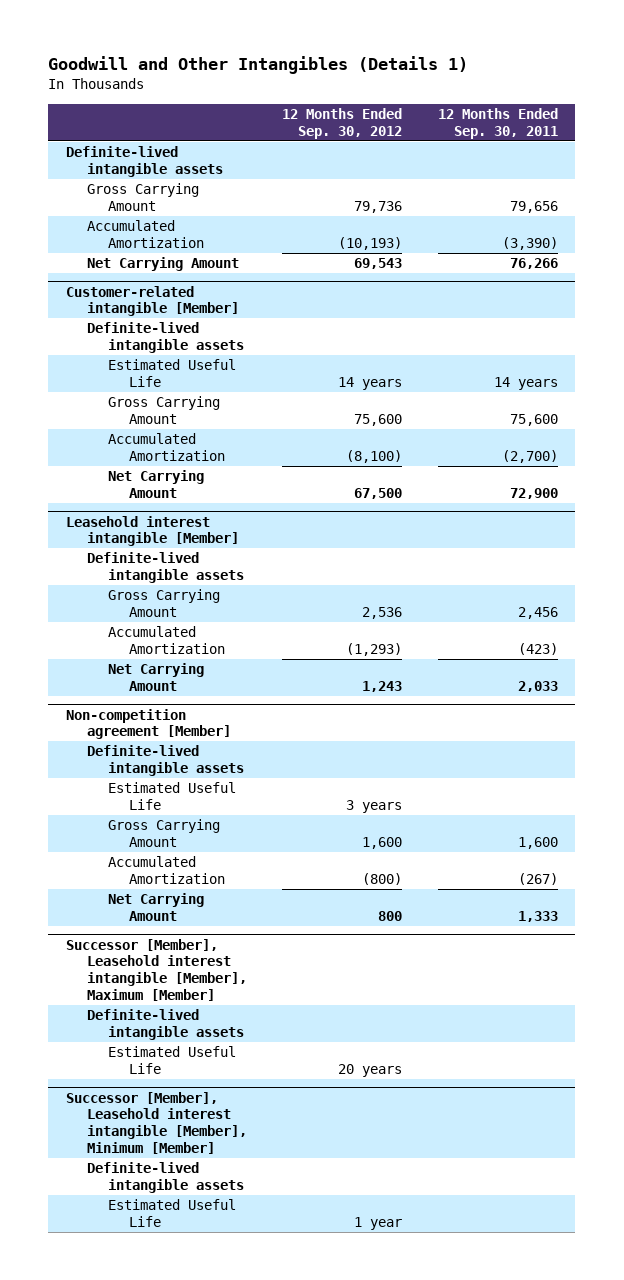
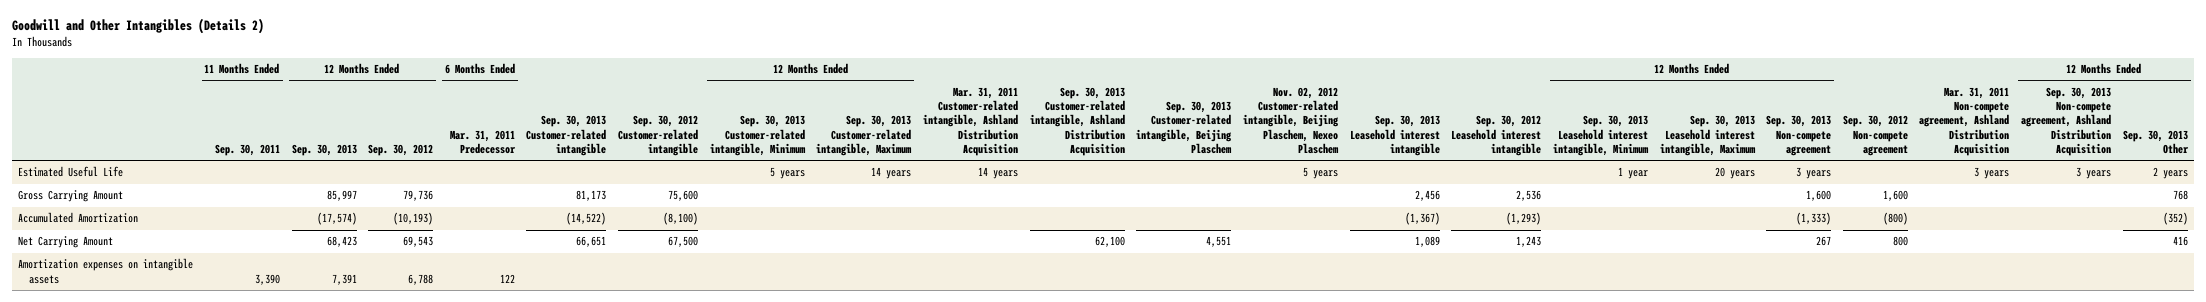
- Goodwill and Other Intangibles (Details 1)
+ Goodwill and Other Intangibles (Details 2)
- | 12 Months Ended Sep. 30, 2012 | 12 Months Ended Sep. 30, 2011
+ | 11 Months Ended Sep. 30, 2011 | 12 Months Ended Sep. 30, 2013 | 12 Months Ended Sep. 30, 2012 | 6 Months Ended Mar. 31, 2011 Predecessor | Sep. 30, 2013 Customer-related intangible | Sep. 30, 2012 Customer-related intangible | 12 Months Ended Sep. 30, 2013 Customer-related intangible, Minimum | 12 Months Ended Sep. 30, 2013 Customer-related intangible, Maximum | Mar. 31, 2011 Customer-related intangible, Ashland Distribution Acquisition | Sep. 30, 2013 Customer-related intangible, Ashland Distribution Acquisition | Sep. 30, 2013 Customer-related intangible, Beijing Plaschem | Nov. 02, 2012 Customer-related intangible, Beijing Plaschem, Nexeo Plaschem | Sep. 30, 2013 Leasehold interest intangible | Sep. 30, 2012 Leasehold interest intangible | 12 Months Ended Sep. 30, 2013 Leasehold interest intangible, Minimum | 12 Months Ended Sep. 30, 2013 Leasehold interest intangible, Maximum | 12 Months Ended Sep. 30, 2013 Non-compete agreement | Sep. 30, 2012 Non-compete agreement | Mar. 31, 2011 Non-compete agreement, Ashland Distribution Acquisition | 12 Months Ended Sep. 30, 2013 Non-compete agreement, Ashland Distribution Acquisition | 12 Months Ended Sep. 30, 2013 Other
- Definite-lived intangible assets
+ Estimated Useful Life | | | | | | | 5 years | 14 years | 14 years | | | 5 years | | | 1 year | 20 years | 3 years | | 3 years | 3 years | 2 years
- Customer-related intangible [Member]
- Definite-lived intangible assets
- Estimated Useful Life | 14 years | 14 years
- Gross Carrying Amount | 75,600 | 75,600
- Accumulated Amortization | (8,100) | (2,700)
- Net Carrying Amount | 67,500 | 72,900
- Leasehold interest intangible [Member]
- Definite-lived intangible assets
- Gross Carrying Amount | 2,536 | 2,456
- Accumulated Amortization | (1,293) | (423)
- Net Carrying Amount | 1,243 | 2,033
- Non-competition agreement [Member]
- Definite-lived intangible assets
- Estimated Useful Life | 3 years |
- Gross Carrying Amount | 1,600 | 1,600
- Accumulated Amortization | (800) | (267)
- Net Carrying Amount | 800 | 1,333
- Successor [Member], Leasehold interest intangible [Member], Maximum [Member]
- Definite-lived intangible assets
- Estimated Useful Life | 20 years |
- Successor [Member], Leasehold interest intangible [Member], Minimum [Member]
- Definite-lived intangible assets
- Estimated Useful Life | 1 year |
+ Amortization expenses on intangible assets | 3,390 | 7,391 | 6,788 | 122 | | | | | | | | | | | | | | | | |

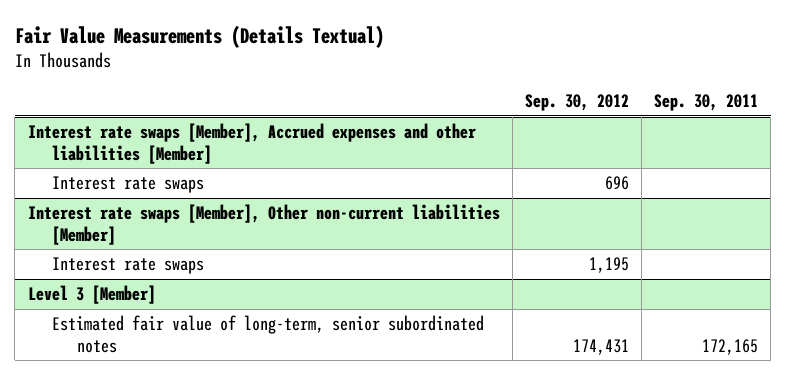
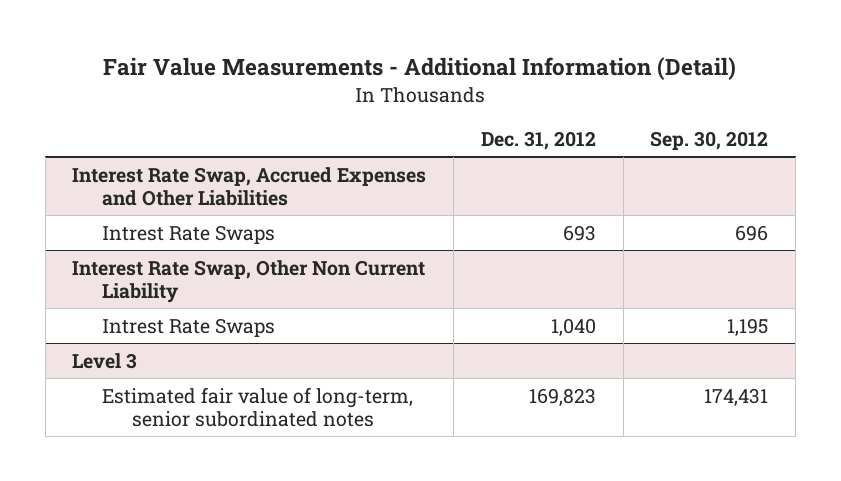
- Fair Value Measurements (Details Textual)
+ Fair Value Measurements - Additional Information (Detail)
- | Sep. 30, 2012 | Sep. 30, 2011
+ | Dec. 31, 2012 | Sep. 30, 2012
- Interest rate swaps [Member], Accrued expenses and other liabilities [Member]
- Interest rate swaps | 696 |
- Interest rate swaps [Member], Other non-current liabilities [Member]
- Interest rate swaps | 1,195 |
- Level 3 [Member]
+ Interest Rate Swap, Accrued Expenses and Other Liabilities
+ Intrest Rate Swaps | 693 | 696
+ Interest Rate Swap, Other Non Current Liability
+ Intrest Rate Swaps | 1,040 | 1,195
+ Level 3

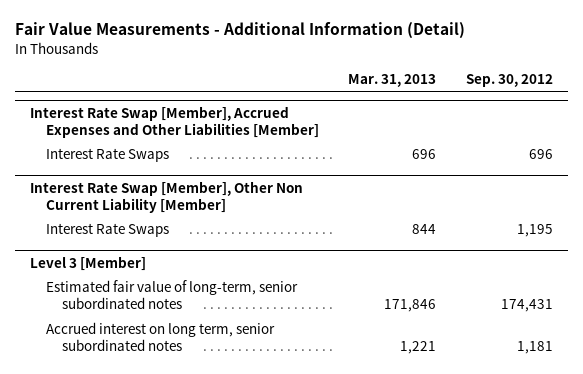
- | Dec. 31, 2012 | Sep. 30, 2012
+ | Mar. 31, 2013 | Sep. 30, 2012
- Interest Rate Swap, Accrued Expenses and Other Liabilities
- Intrest Rate Swaps | 693 | 696
- Interest Rate Swap, Other Non Current Liability
- Intrest Rate Swaps | 1,040 | 1,195
- Level 3
+ Interest Rate Swap [Member], Accrued Expenses and Other Liabilities [Member]
+ Interest Rate Swaps | 696 | 696
+ Interest Rate Swap [Member], Other Non Current Liability [Member]
+ Interest Rate Swaps | 844 | 1,195
+ Level 3 [Member]
+ Accrued interest on long term, senior subordinated notes | 1,221 | 1,181

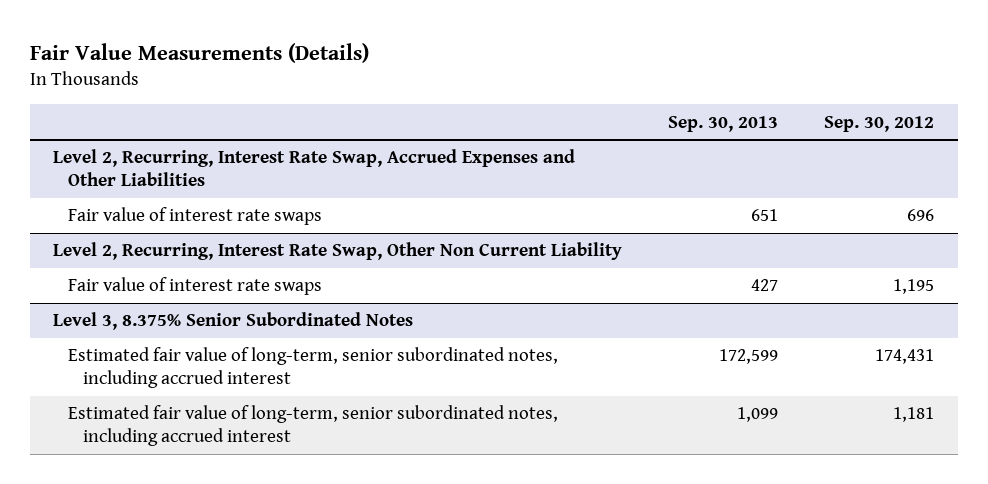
- Fair Value Measurements - Additional Information (Detail)
+ Fair Value Measurements (Details)
- | Mar. 31, 2013 | Sep. 30, 2012
+ | Sep. 30, 2013 | Sep. 30, 2012
- Interest Rate Swap [Member], Accrued Expenses and Other Liabilities [Member]
- Interest Rate Swaps | 696 | 696
- Interest Rate Swap [Member], Other Non Current Liability [Member]
- Interest Rate Swaps | 844 | 1,195
- Level 3 [Member]
- Estimated fair value of long-term, senior subordinated notes | 171,846 | 174,431
- Accrued interest on long term, senior subordinated notes | 1,221 | 1,181
+ Level 2, Recurring, Interest Rate Swap, Accrued Expenses and Other Liabilities
+ Fair value of interest rate swaps | 651 | 696
+ Level 2, Recurring, Interest Rate Swap, Other Non Current Liability
+ Fair value of interest rate swaps | 427 | 1,195
+ Level 3, 8.375% Senior Subordinated Notes
+ Estimated fair value of long-term, senior subordinated notes, including accrued interest | 172,599 | 174,431
+ Estimated fair value of long-term, senior subordinated notes, including accrued interest | 1,099 | 1,181

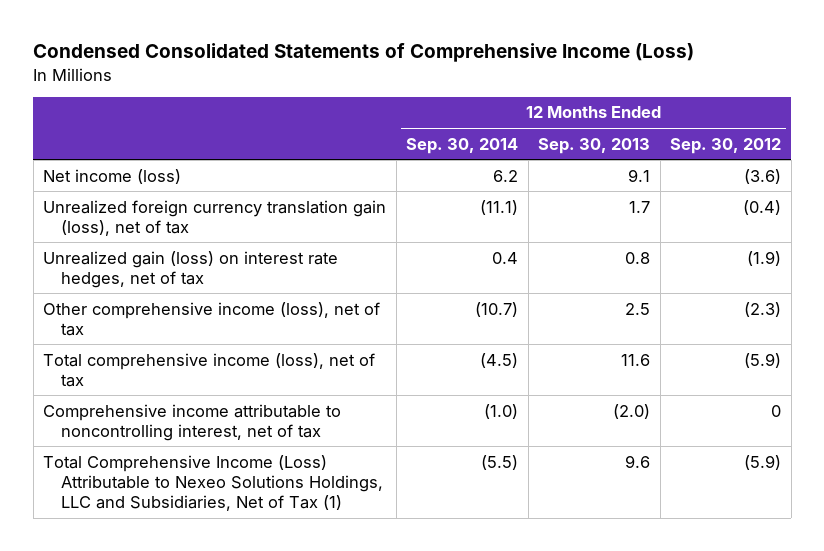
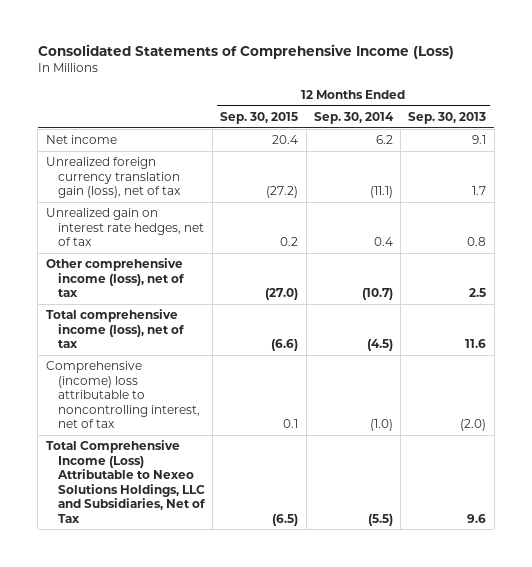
- Condensed Consolidated Statements of Comprehensive Income (Loss)
+ Consolidated Statements of Comprehensive Income (Loss)
- | 12 Months Ended Sep. 30, 2014 | 12 Months Ended Sep. 30, 2013 | 12 Months Ended Sep. 30, 2012
+ | 12 Months Ended Sep. 30, 2015 | 12 Months Ended Sep. 30, 2014 | 12 Months Ended Sep. 30, 2013
- Net income (loss) | 6.2 | 9.1 | (3.6)
+ Net income | 20.4 | 6.2 | 9.1
- Unrealized gain (loss) on interest rate hedges, net of tax | 0.4 | 0.8 | (1.9)
+ Unrealized gain on interest rate hedges, net of tax | 0.2 | 0.4 | 0.8
- Comprehensive income attributable to noncontrolling interest, net of tax | (1.0) | (2.0) | 0
- Total Comprehensive Income (Loss) Attributable to Nexeo Solutions Holdings, LLC and Subsidiaries, Net of Tax (1) | (5.5) | 9.6 | (5.9)
+ Comprehensive (income) loss attributable to noncontrolling interest, net of tax | 0.1 | (1.0) | (2.0)
+ Total Comprehensive Income (Loss) Attributable to Nexeo Solutions Holdings, LLC and Subsidiaries, Net of Tax | (6.5) | (5.5) | 9.6

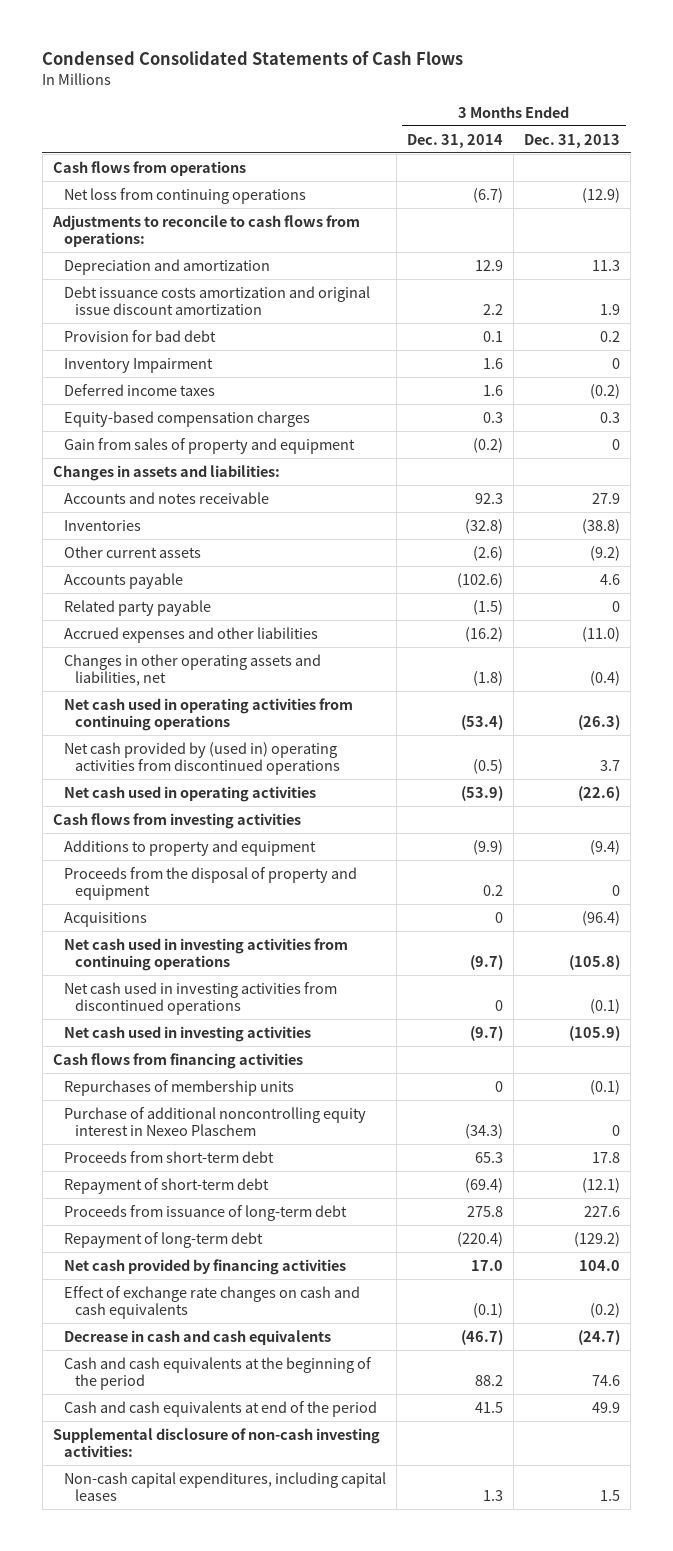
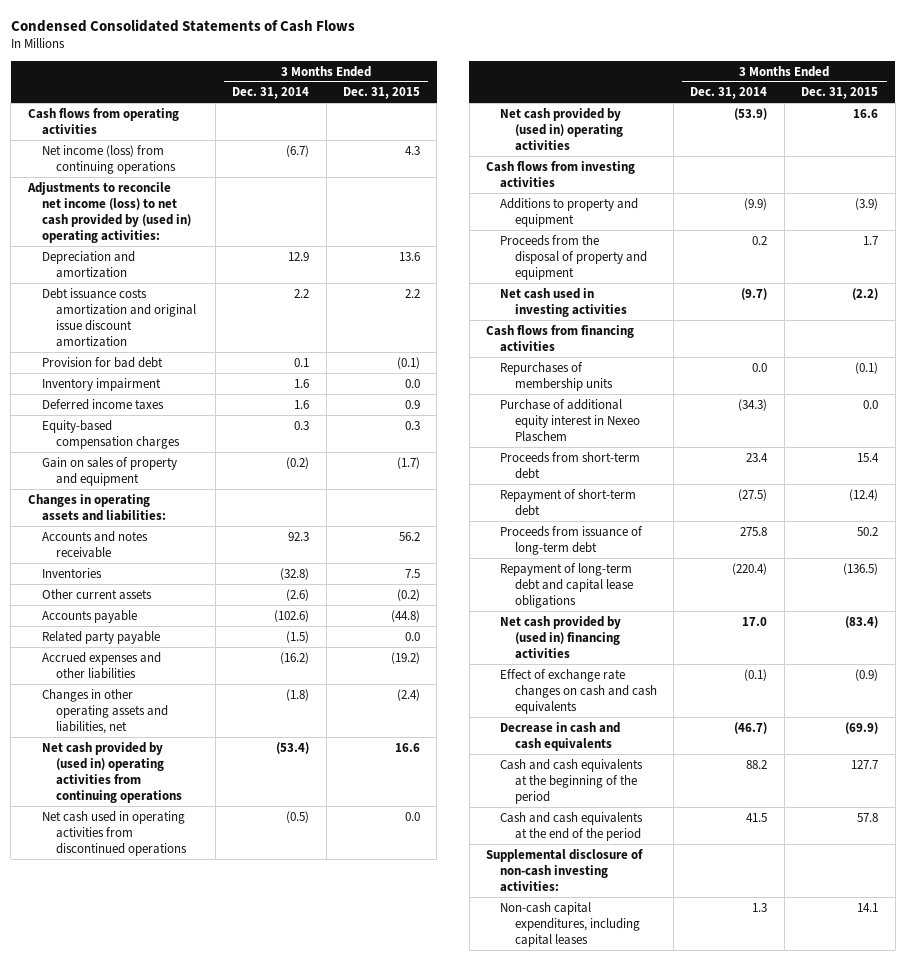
- | 3 Months Ended Dec. 31, 2014 | 3 Months Ended Dec. 31, 2013
+ | 3 Months Ended Dec. 31, 2014 | 3 Months Ended Dec. 31, 2015
- Cash flows from operations
- Net loss from continuing operations | (6.7) | (12.9)
- Adjustments to reconcile to cash flows from operations:
+ Cash flows from operating activities
+ Net income (loss) from continuing operations | (6.7) | 4.3
+ Adjustments to reconcile net income (loss) to net cash provided by (used in) operating activities:
- Inventory Impairment | 1.6 | 0
+ Inventory impairment | 1.6 | 0.0
- Gain from sales of property and equipment | (0.2) | 0
- Changes in assets and liabilities:
+ Gain on sales of property and equipment | (0.2) | (1.7)
+ Changes in operating assets and liabilities:
- Net cash used in operating activities from continuing operations | (53.4) | (26.3)
- Net cash provided by (used in) operating activities from discontinued operations | (0.5) | 3.7
- Net cash used in operating activities | (53.9) | (22.6)
+ Net cash provided by (used in) operating activities from continuing operations | (53.4) | 16.6
+ Net cash used in operating activities from discontinued operations | (0.5) | 0.0
+ Net cash provided by (used in) operating activities | (53.9) | 16.6
- Acquisitions | 0 | (96.4)
- Net cash used in investing activities from continuing operations | (9.7) | (105.8)
- Net cash used in investing activities from discontinued operations | 0 | (0.1)
- Repurchases of membership units | 0 | (0.1)
- Purchase of additional noncontrolling equity interest in Nexeo Plaschem | (34.3) | 0
- Proceeds from short-term debt | 65.3 | 17.8
- Repayment of short-term debt | (69.4) | (12.1)
+ Repurchases of membership units | 0.0 | (0.1)
+ Purchase of additional equity interest in Nexeo Plaschem | (34.3) | 0.0
+ Proceeds from short-term debt | 23.4 | 15.4
+ Repayment of short-term debt | (27.5) | (12.4)
- Repayment of long-term debt | (220.4) | (129.2)
- Net cash provided by financing activities | 17.0 | 104.0
+ Repayment of long-term debt and capital lease obligations | (220.4) | (136.5)
+ Net cash provided by (used in) financing activities | 17.0 | (83.4)
- Cash and cash equivalents at end of the period | 41.5 | 49.9
+ Cash and cash equivalents at the end of the period | 41.5 | 57.8

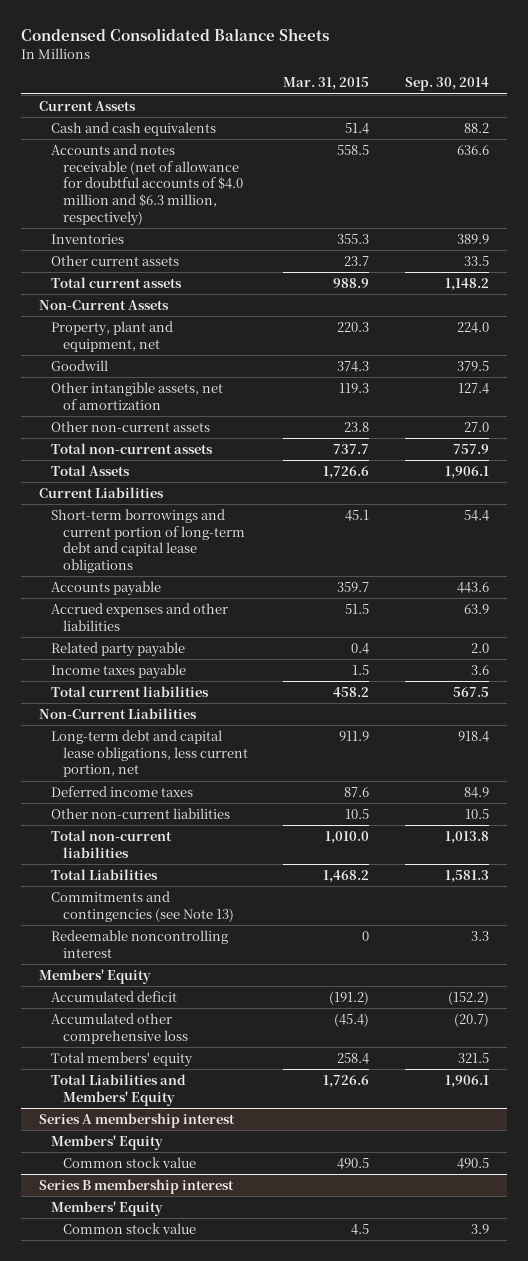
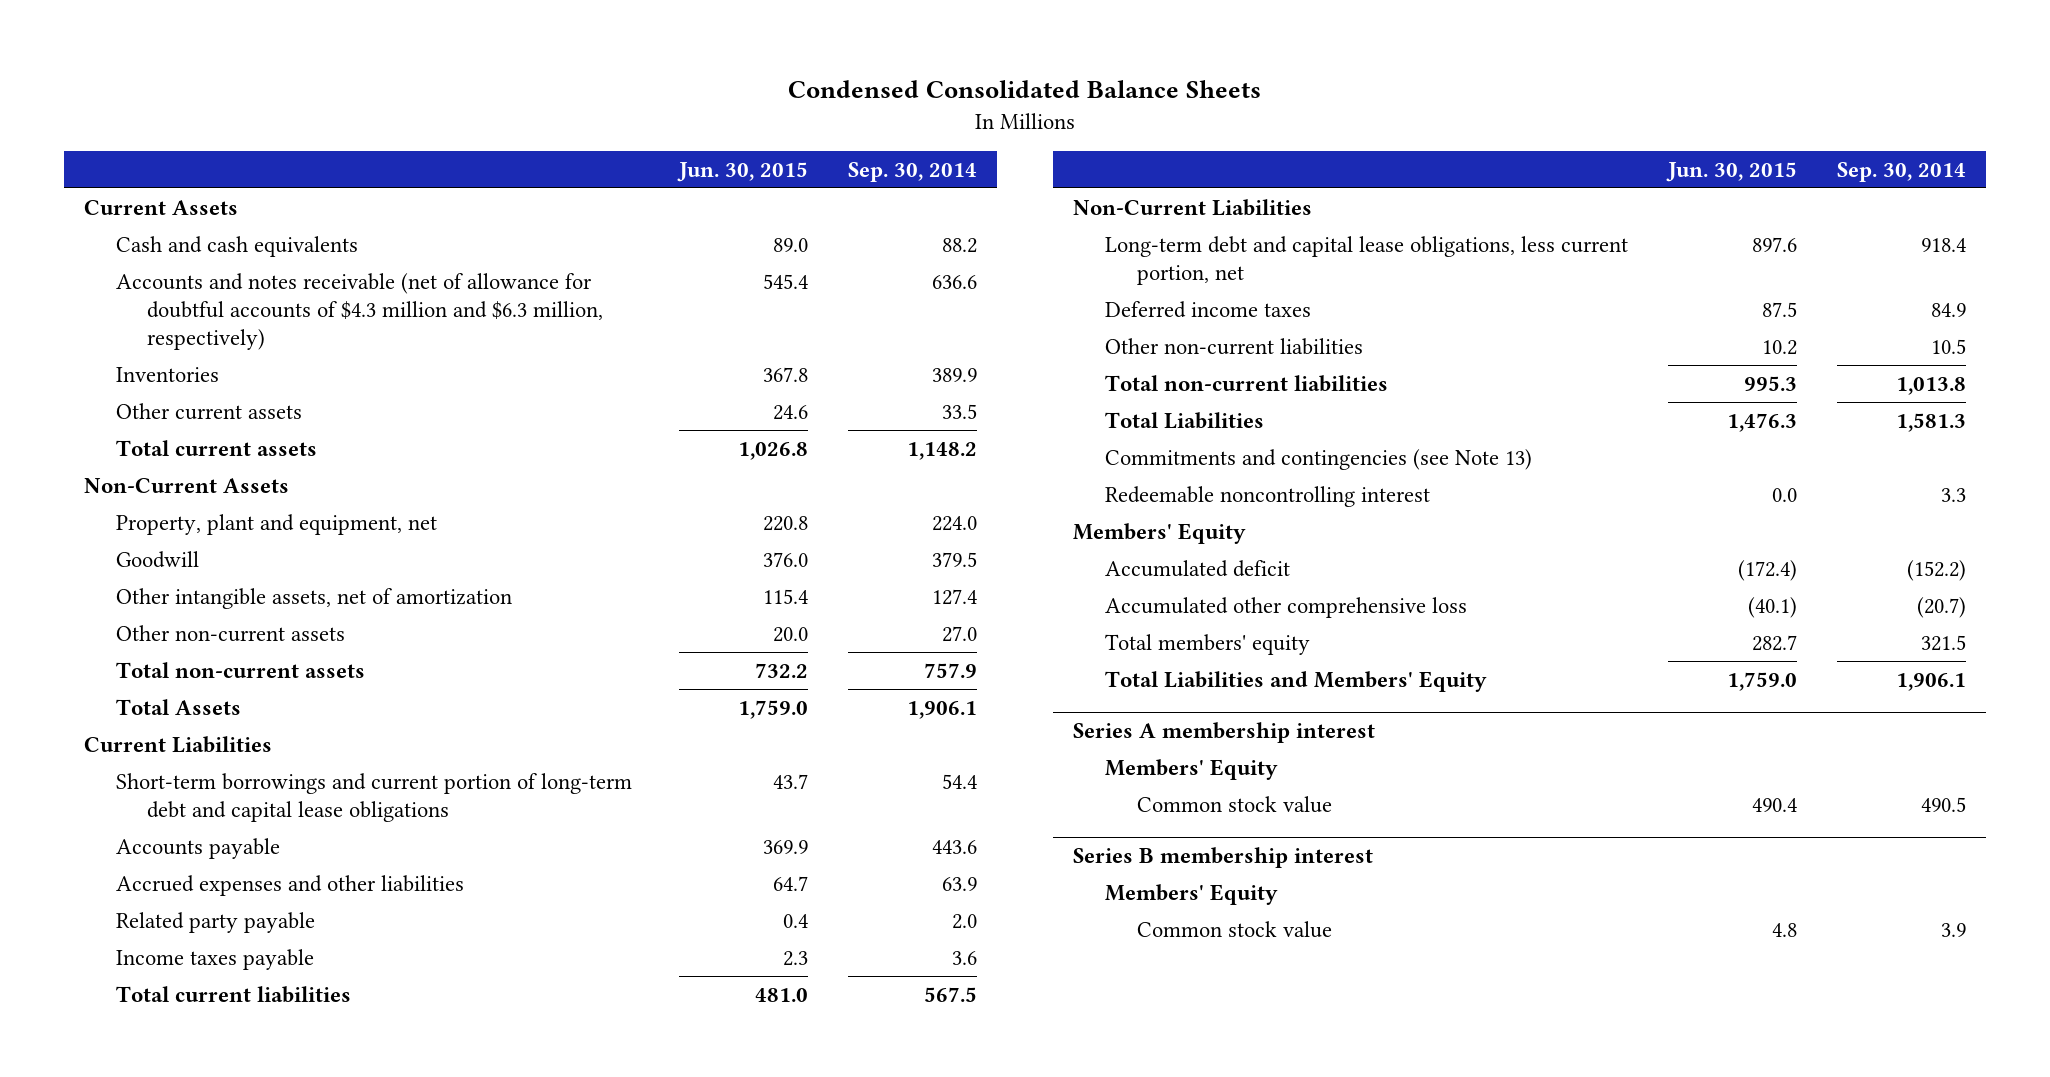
- | Mar. 31, 2015 | Sep. 30, 2014
+ | Jun. 30, 2015 | Sep. 30, 2014
- Accounts and notes receivable (net of allowance for doubtful accounts of $4.0 million and $6.3 million, respectively) | 558.5 | 636.6
+ Accounts and notes receivable (net of allowance for doubtful accounts of $4.3 million and $6.3 million, respectively) | 545.4 | 636.6

